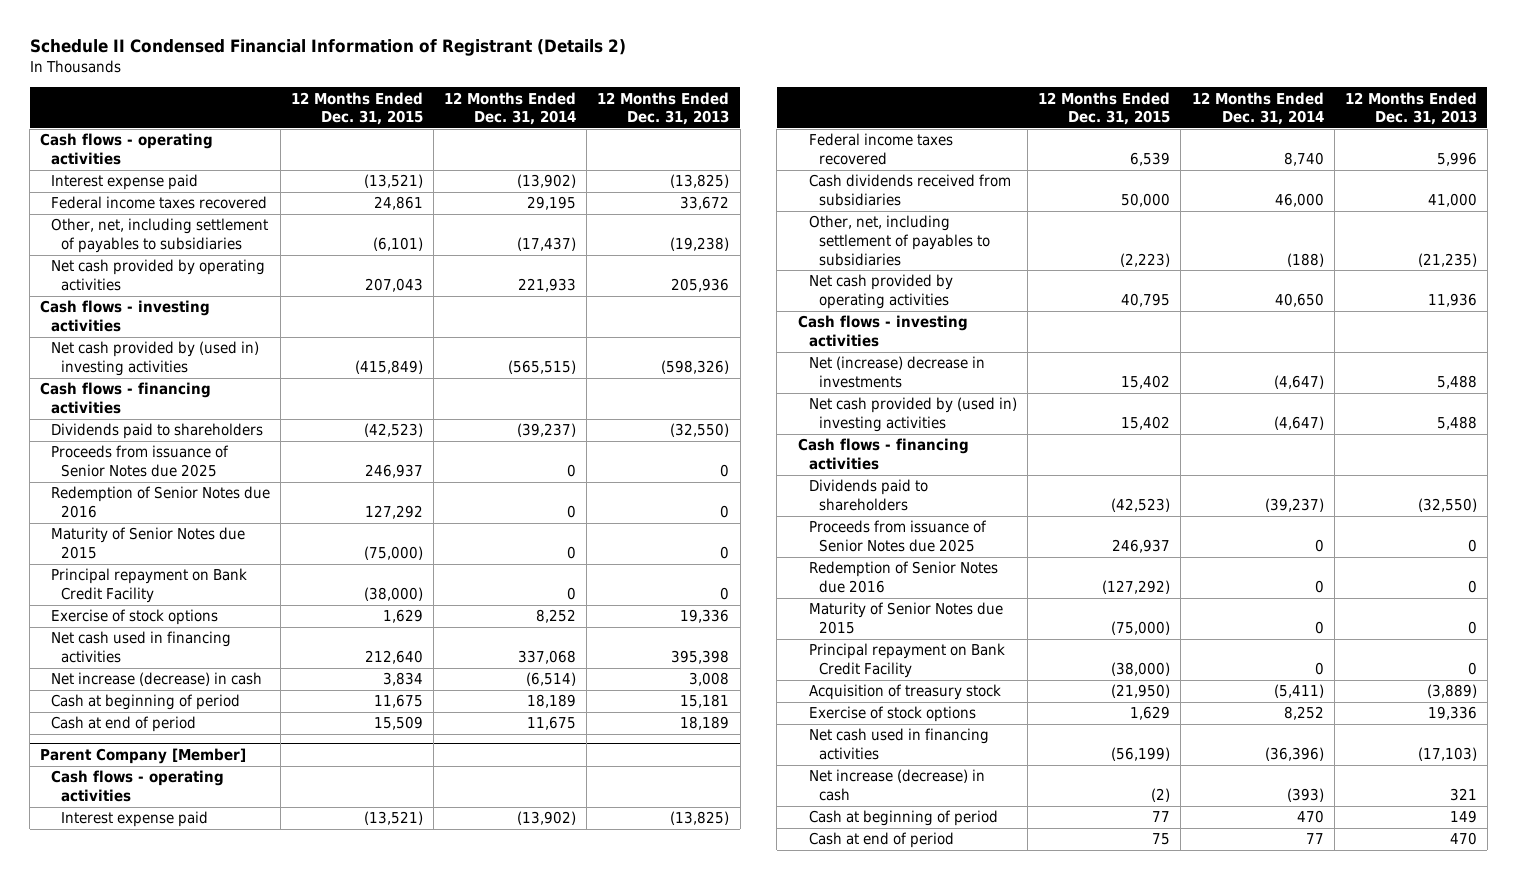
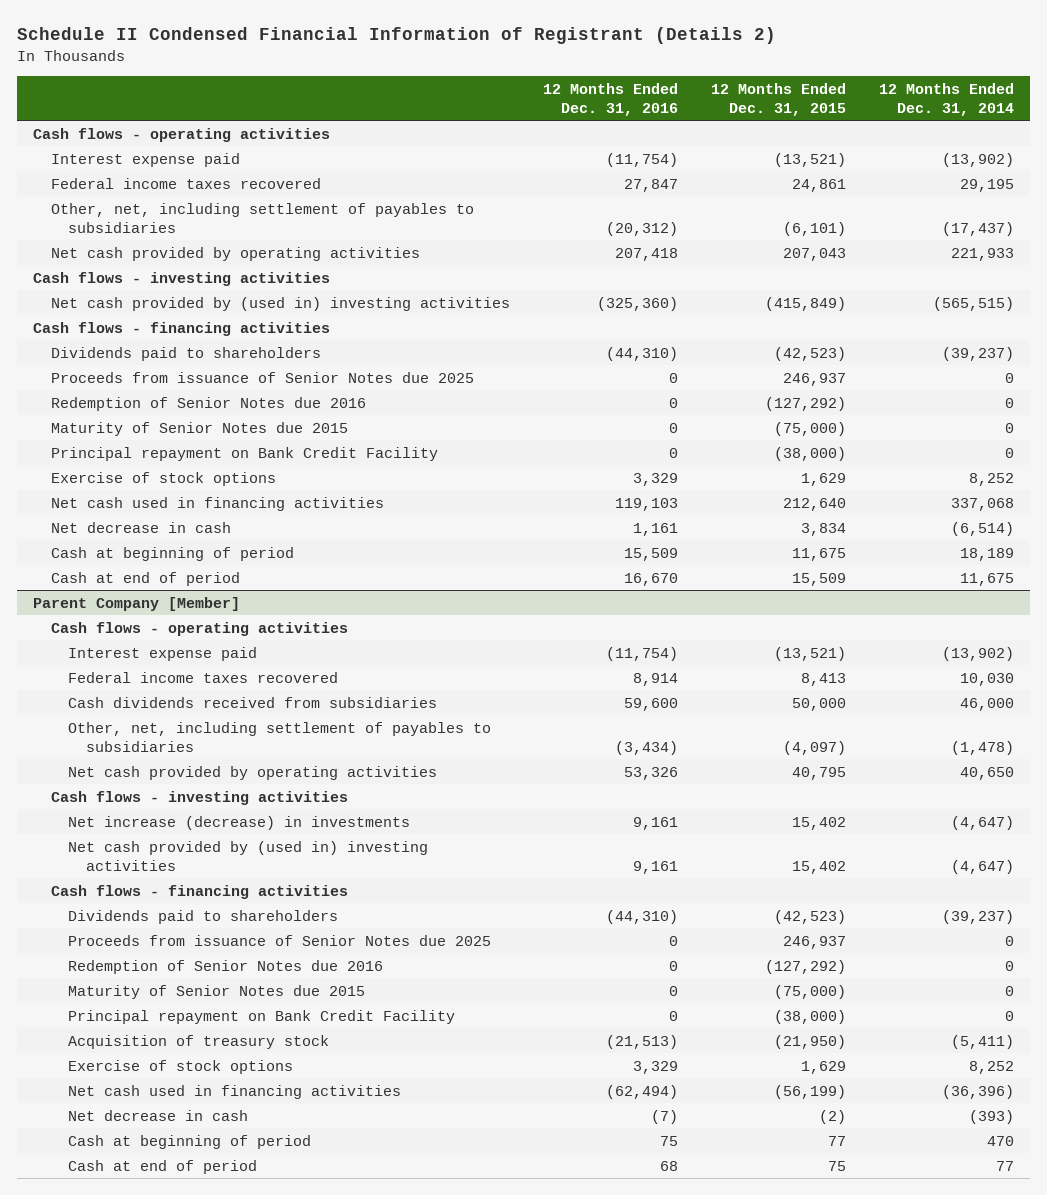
- | 12 Months Ended Dec. 31, 2015 | 12 Months Ended Dec. 31, 2014 | 12 Months Ended Dec. 31, 2013
+ | 12 Months Ended Dec. 31, 2016 | 12 Months Ended Dec. 31, 2015 | 12 Months Ended Dec. 31, 2014
- Redemption of Senior Notes due 2016 | 127,292 | 0 | 0
+ Redemption of Senior Notes due 2016 | 0 | (127,292) | 0
- Net increase (decrease) in cash | 3,834 | (6,514) | 3,008
+ Net decrease in cash | 1,161 | 3,834 | (6,514)
@ Parent Company [Member]
- Federal income taxes recovered | 6,539 | 8,740 | 5,996
+ Federal income taxes recovered | 8,914 | 8,413 | 10,030
- Other, net, including settlement of payables to subsidiaries | (2,223) | (188) | (21,235)
+ Other, net, including settlement of payables to subsidiaries | (3,434) | (4,097) | (1,478)
- Net (increase) decrease in investments | 15,402 | (4,647) | 5,488
+ Net increase (decrease) in investments | 9,161 | 15,402 | (4,647)
- Net increase (decrease) in cash | (2) | (393) | 321
+ Net decrease in cash | (7) | (2) | (393)

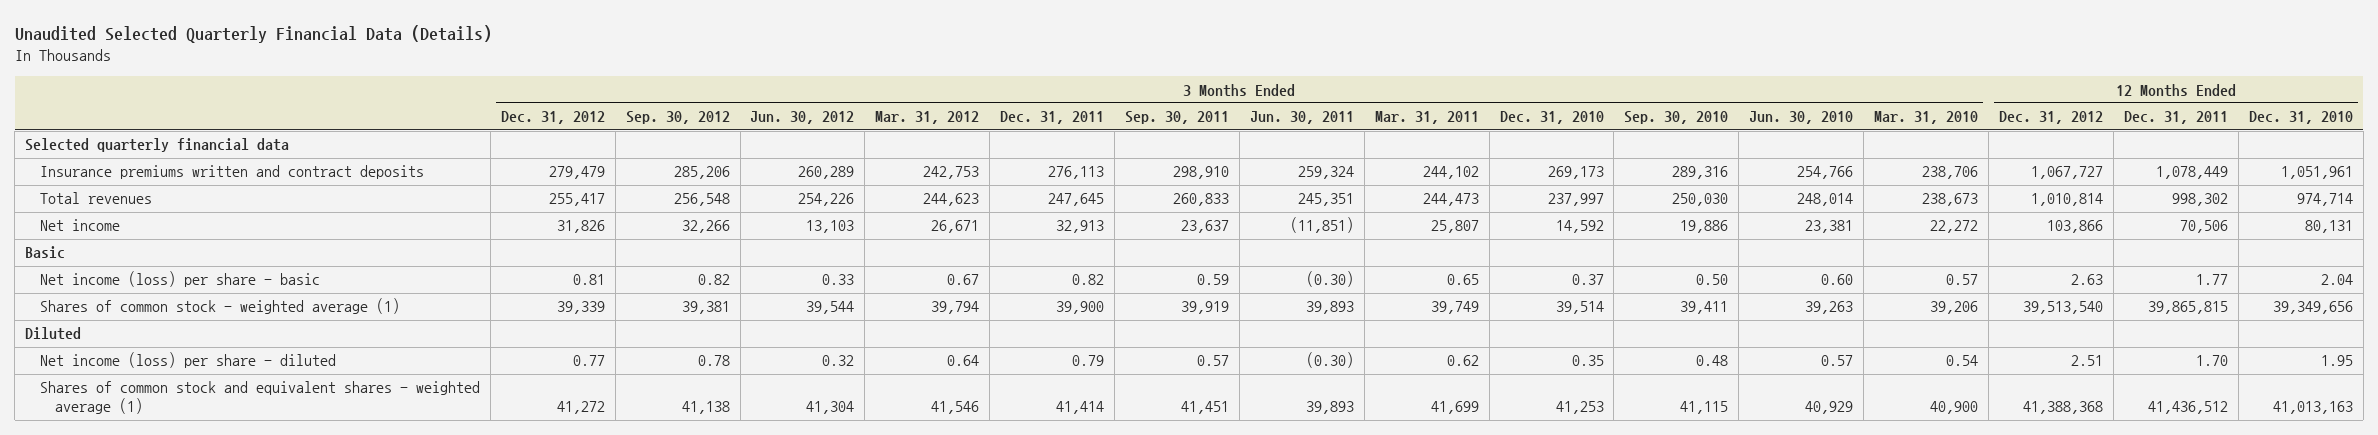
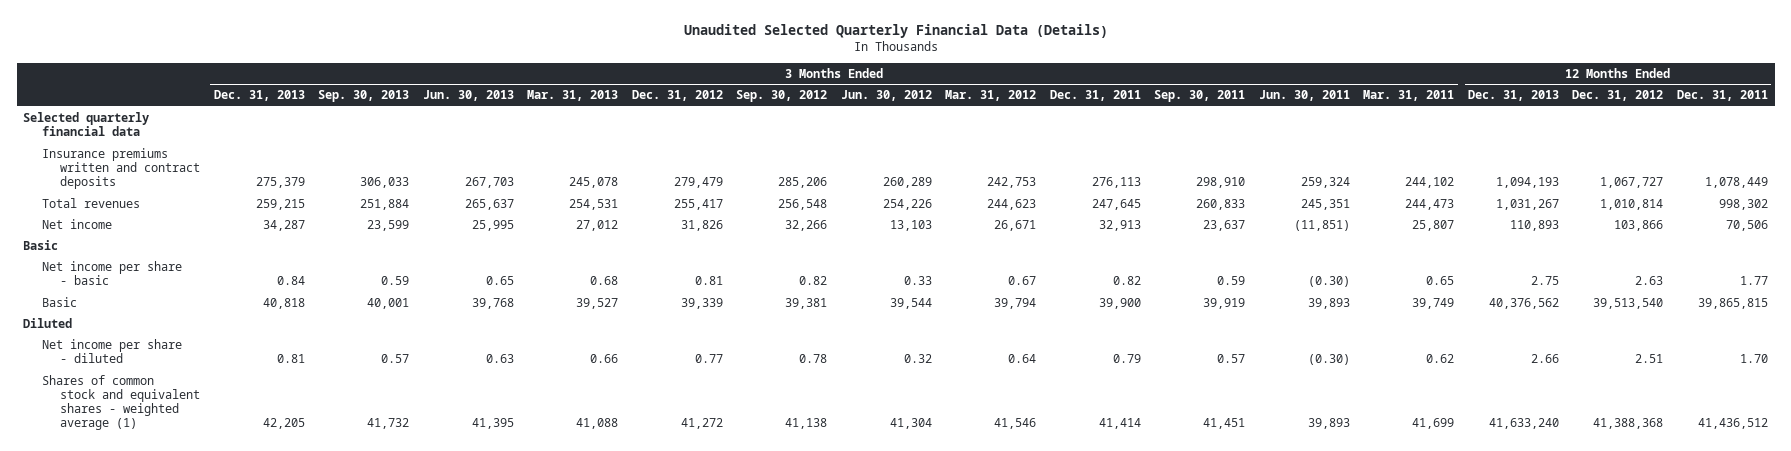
- | 3 Months Ended Dec. 31, 2012 | 3 Months Ended Sep. 30, 2012 | 3 Months Ended Jun. 30, 2012 | 3 Months Ended Mar. 31, 2012 | 3 Months Ended Dec. 31, 2011 | 3 Months Ended Sep. 30, 2011 | 3 Months Ended Jun. 30, 2011 | 3 Months Ended Mar. 31, 2011 | 3 Months Ended Dec. 31, 2010 | 3 Months Ended Sep. 30, 2010 | 3 Months Ended Jun. 30, 2010 | 3 Months Ended Mar. 31, 2010 | 12 Months Ended Dec. 31, 2012 | 12 Months Ended Dec. 31, 2011 | 12 Months Ended Dec. 31, 2010
+ | 3 Months Ended Dec. 31, 2013 | 3 Months Ended Sep. 30, 2013 | 3 Months Ended Jun. 30, 2013 | 3 Months Ended Mar. 31, 2013 | 3 Months Ended Dec. 31, 2012 | 3 Months Ended Sep. 30, 2012 | 3 Months Ended Jun. 30, 2012 | 3 Months Ended Mar. 31, 2012 | 3 Months Ended Dec. 31, 2011 | 3 Months Ended Sep. 30, 2011 | 3 Months Ended Jun. 30, 2011 | 3 Months Ended Mar. 31, 2011 | 12 Months Ended Dec. 31, 2013 | 12 Months Ended Dec. 31, 2012 | 12 Months Ended Dec. 31, 2011
- Net income (loss) per share - basic | 0.81 | 0.82 | 0.33 | 0.67 | 0.82 | 0.59 | (0.30) | 0.65 | 0.37 | 0.50 | 0.60 | 0.57 | 2.63 | 1.77 | 2.04
- Shares of common stock - weighted average (1) | 39,339 | 39,381 | 39,544 | 39,794 | 39,900 | 39,919 | 39,893 | 39,749 | 39,514 | 39,411 | 39,263 | 39,206 | 39,513,540 | 39,865,815 | 39,349,656
+ Net income per share - basic | 0.84 | 0.59 | 0.65 | 0.68 | 0.81 | 0.82 | 0.33 | 0.67 | 0.82 | 0.59 | (0.30) | 0.65 | 2.75 | 2.63 | 1.77
+ Basic | 40,818 | 40,001 | 39,768 | 39,527 | 39,339 | 39,381 | 39,544 | 39,794 | 39,900 | 39,919 | 39,893 | 39,749 | 40,376,562 | 39,513,540 | 39,865,815
- Net income (loss) per share - diluted | 0.77 | 0.78 | 0.32 | 0.64 | 0.79 | 0.57 | (0.30) | 0.62 | 0.35 | 0.48 | 0.57 | 0.54 | 2.51 | 1.70 | 1.95
+ Net income per share - diluted | 0.81 | 0.57 | 0.63 | 0.66 | 0.77 | 0.78 | 0.32 | 0.64 | 0.79 | 0.57 | (0.30) | 0.62 | 2.66 | 2.51 | 1.70

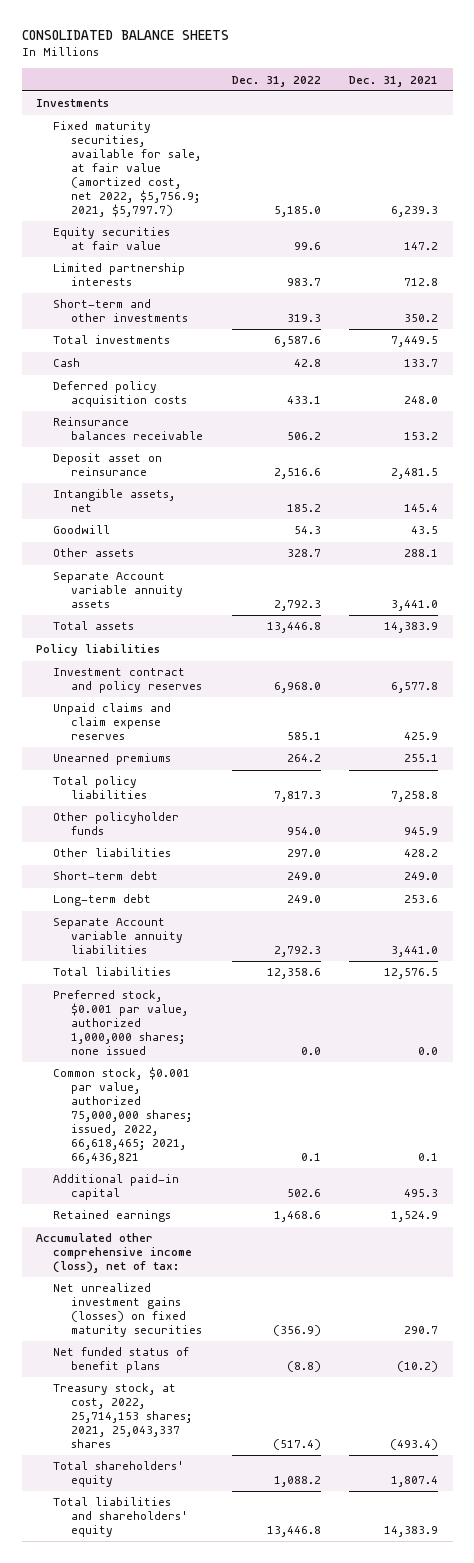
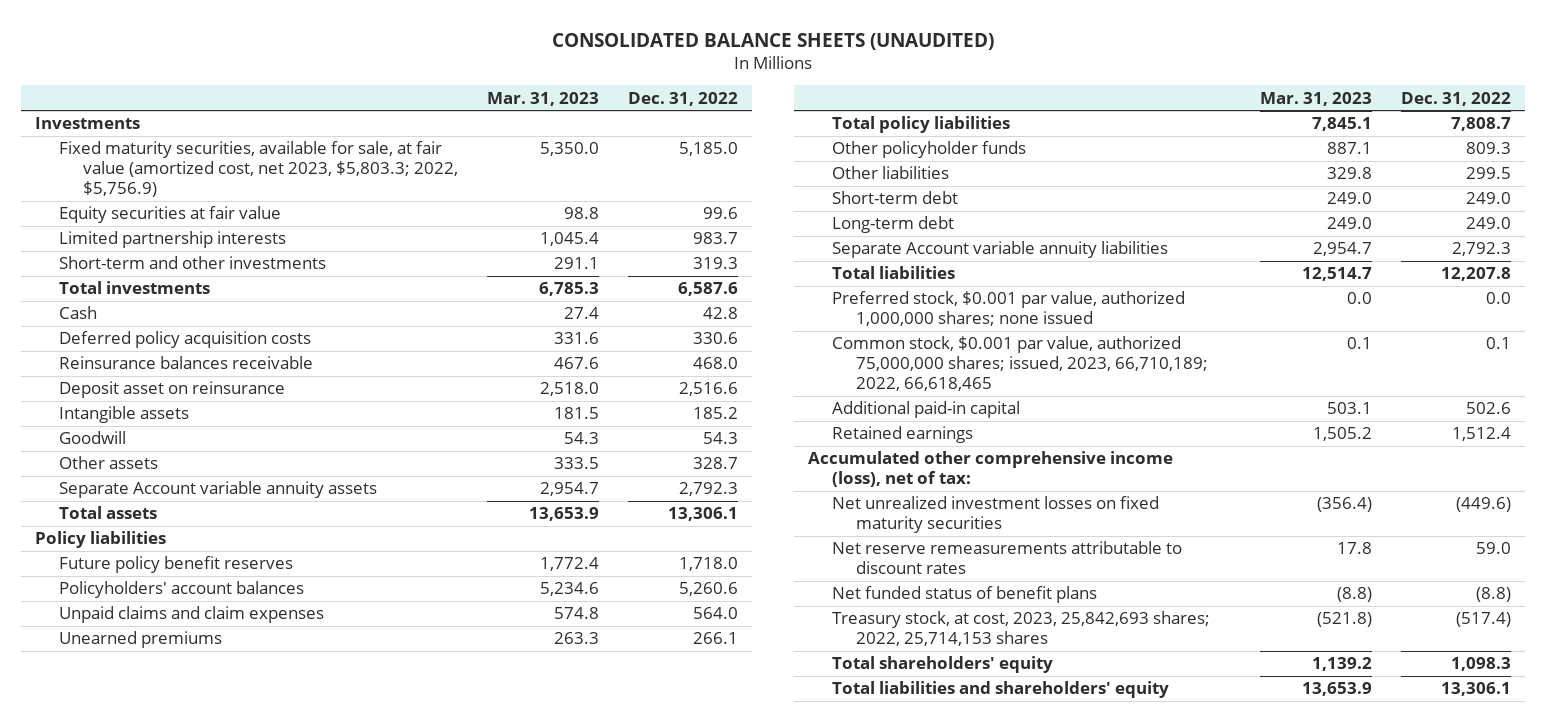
- CONSOLIDATED BALANCE SHEETS
+ CONSOLIDATED BALANCE SHEETS (UNAUDITED)
- | Dec. 31, 2022 | Dec. 31, 2021
+ | Mar. 31, 2023 | Dec. 31, 2022
- Fixed maturity securities, available for sale, at fair value (amortized cost, net 2022, $5,756.9; 2021, $5,797.7) | 5,185.0 | 6,239.3
+ Fixed maturity securities, available for sale, at fair value (amortized cost, net 2023, $5,803.3; 2022, $5,756.9) | 5,350.0 | 5,185.0
- Deferred policy acquisition costs | 433.1 | 248.0
- Reinsurance balances receivable | 506.2 | 153.2
+ Deferred policy acquisition costs | 331.6 | 330.6
+ Reinsurance balances receivable | 467.6 | 468.0
- Intangible assets, net | 185.2 | 145.4
+ Intangible assets | 181.5 | 185.2
- Total assets | 13,446.8 | 14,383.9
+ Total assets | 13,653.9 | 13,306.1
- Investment contract and policy reserves | 6,968.0 | 6,577.8
- Unpaid claims and claim expense reserves | 585.1 | 425.9
- Unearned premiums | 264.2 | 255.1
- Total policy liabilities | 7,817.3 | 7,258.8
- Other policyholder funds | 954.0 | 945.9
- Other liabilities | 297.0 | 428.2
+ Future policy benefit reserves | 1,772.4 | 1,718.0
+ Policyholders' account balances | 5,234.6 | 5,260.6
+ Unpaid claims and claim expenses | 574.8 | 564.0
+ Unearned premiums | 263.3 | 266.1
+ Total policy liabilities | 7,845.1 | 7,808.7
+ Other policyholder funds | 887.1 | 809.3
+ Other liabilities | 329.8 | 299.5
- Total liabilities | 12,358.6 | 12,576.5
+ Total liabilities | 12,514.7 | 12,207.8
- Common stock, $0.001 par value, authorized 75,000,000 shares; issued, 2022, 66,618,465; 2021, 66,436,821 | 0.1 | 0.1
+ Common stock, $0.001 par value, authorized 75,000,000 shares; issued, 2023, 66,710,189; 2022, 66,618,465 | 0.1 | 0.1
- Retained earnings | 1,468.6 | 1,524.9
+ Retained earnings | 1,505.2 | 1,512.4
- Net unrealized investment gains (losses) on fixed maturity securities | (356.9) | 290.7
+ Net unrealized investment losses on fixed maturity securities | (356.4) | (449.6)
+ Net reserve remeasurements attributable to discount rates | 17.8 | 59.0
- Treasury stock, at cost, 2022, 25,714,153 shares; 2021, 25,043,337 shares | (517.4) | (493.4)
- Total shareholders' equity | 1,088.2 | 1,807.4
- Total liabilities and shareholders' equity | 13,446.8 | 14,383.9
+ Treasury stock, at cost, 2023, 25,842,693 shares; 2022, 25,714,153 shares | (521.8) | (517.4)
+ Total shareholders' equity | 1,139.2 | 1,098.3
+ Total liabilities and shareholders' equity | 13,653.9 | 13,306.1

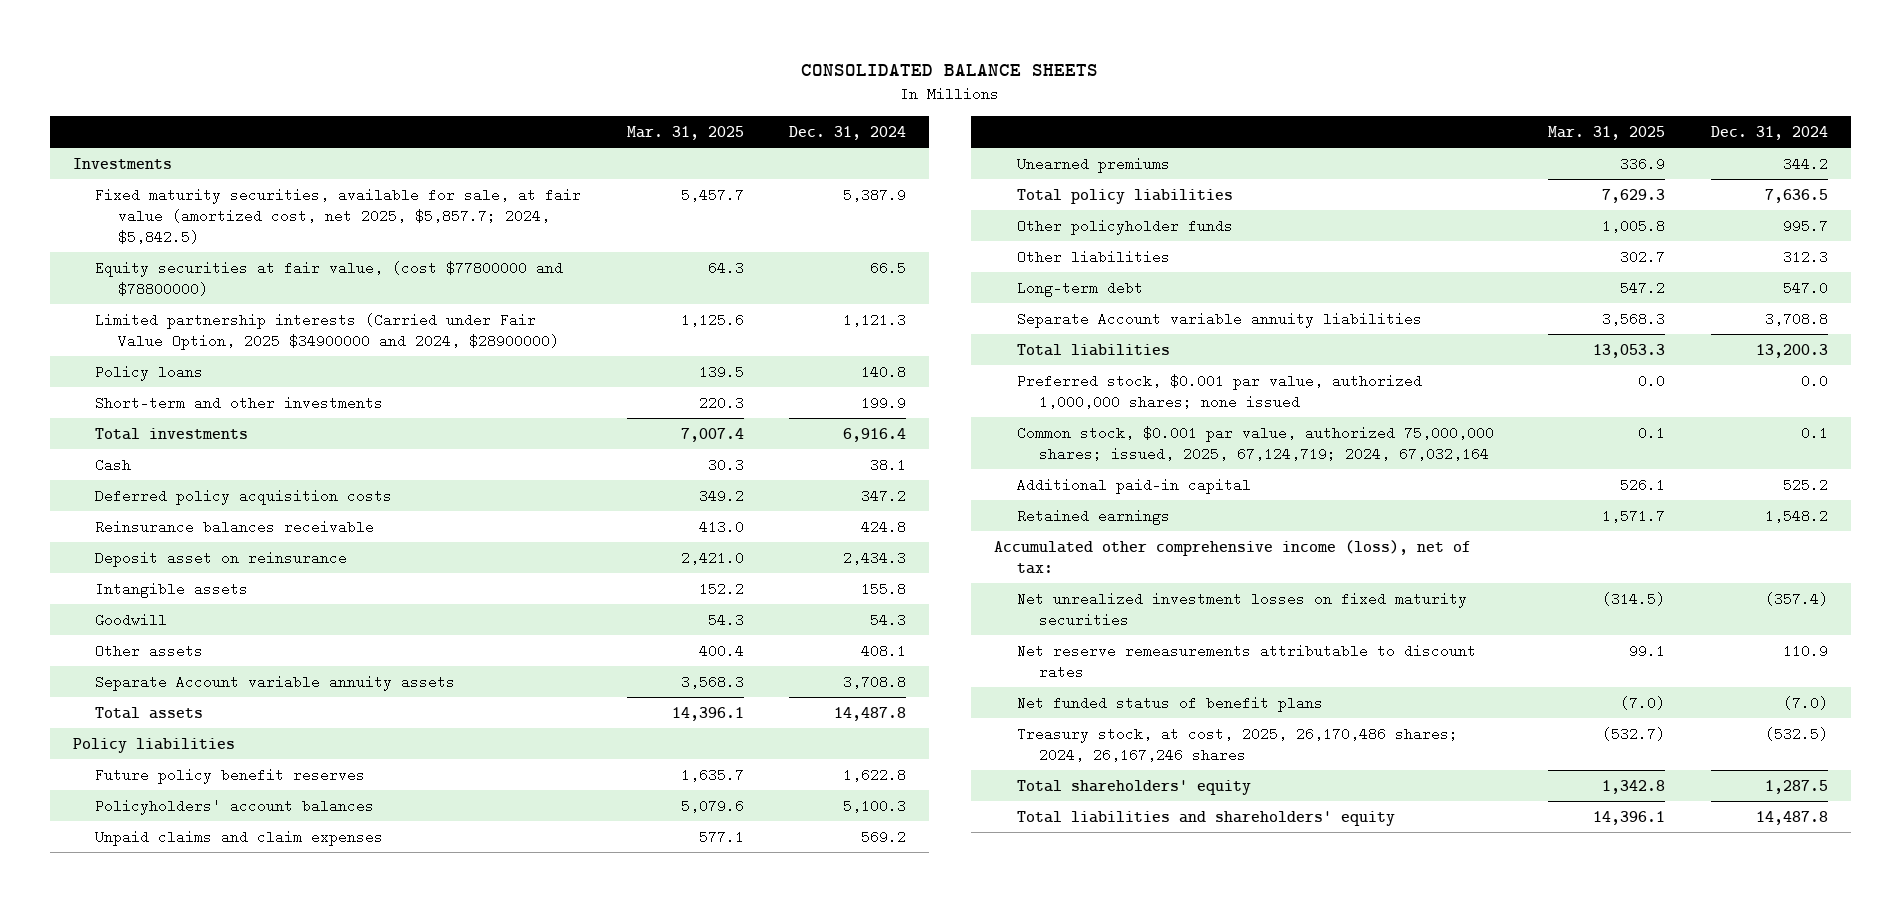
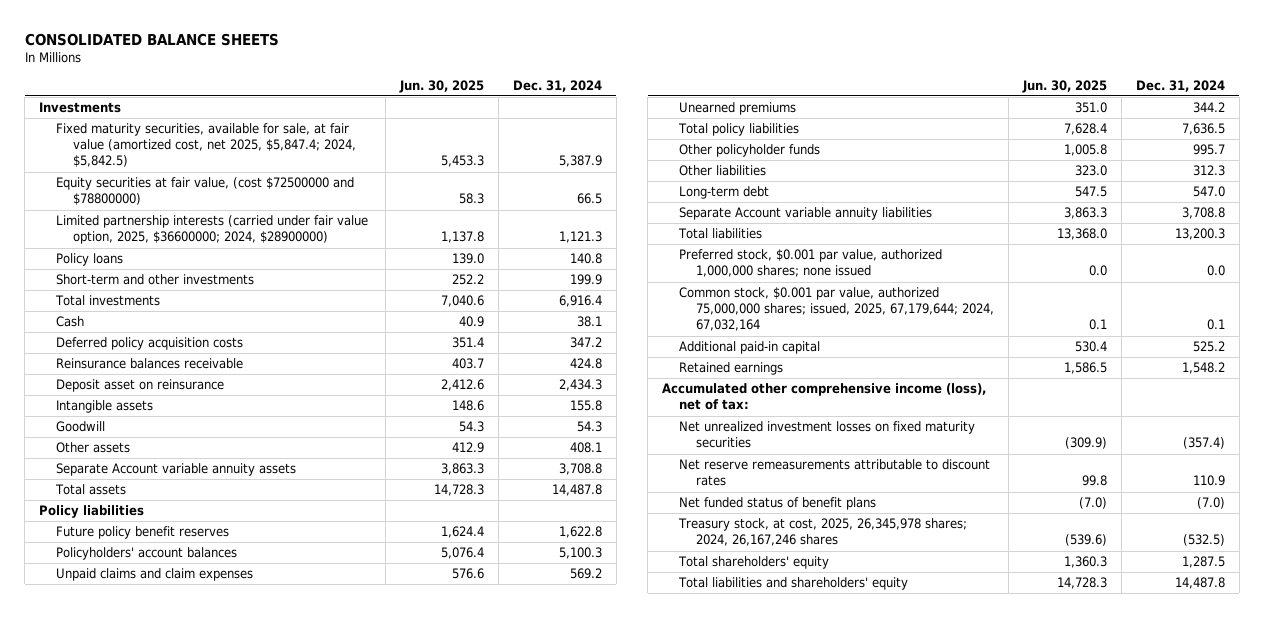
- | Mar. 31, 2025 | Dec. 31, 2024
+ | Jun. 30, 2025 | Dec. 31, 2024
- Fixed maturity securities, available for sale, at fair value (amortized cost, net 2025, $5,857.7; 2024, $5,842.5) | 5,457.7 | 5,387.9
- Equity securities at fair value, (cost $77800000 and $78800000) | 64.3 | 66.5
- Limited partnership interests (Carried under Fair Value Option, 2025 $34900000 and 2024, $28900000) | 1,125.6 | 1,121.3
+ Fixed maturity securities, available for sale, at fair value (amortized cost, net 2025, $5,847.4; 2024, $5,842.5) | 5,453.3 | 5,387.9
+ Equity securities at fair value, (cost $72500000 and $78800000) | 58.3 | 66.5
+ Limited partnership interests (carried under fair value option, 2025, $36600000; 2024, $28900000) | 1,137.8 | 1,121.3
- Common stock, $0.001 par value, authorized 75,000,000 shares; issued, 2025, 67,124,719; 2024, 67,032,164 | 0.1 | 0.1
+ Common stock, $0.001 par value, authorized 75,000,000 shares; issued, 2025, 67,179,644; 2024, 67,032,164 | 0.1 | 0.1
- Treasury stock, at cost, 2025, 26,170,486 shares; 2024, 26,167,246 shares | (532.7) | (532.5)
+ Treasury stock, at cost, 2025, 26,345,978 shares; 2024, 26,167,246 shares | (539.6) | (532.5)

